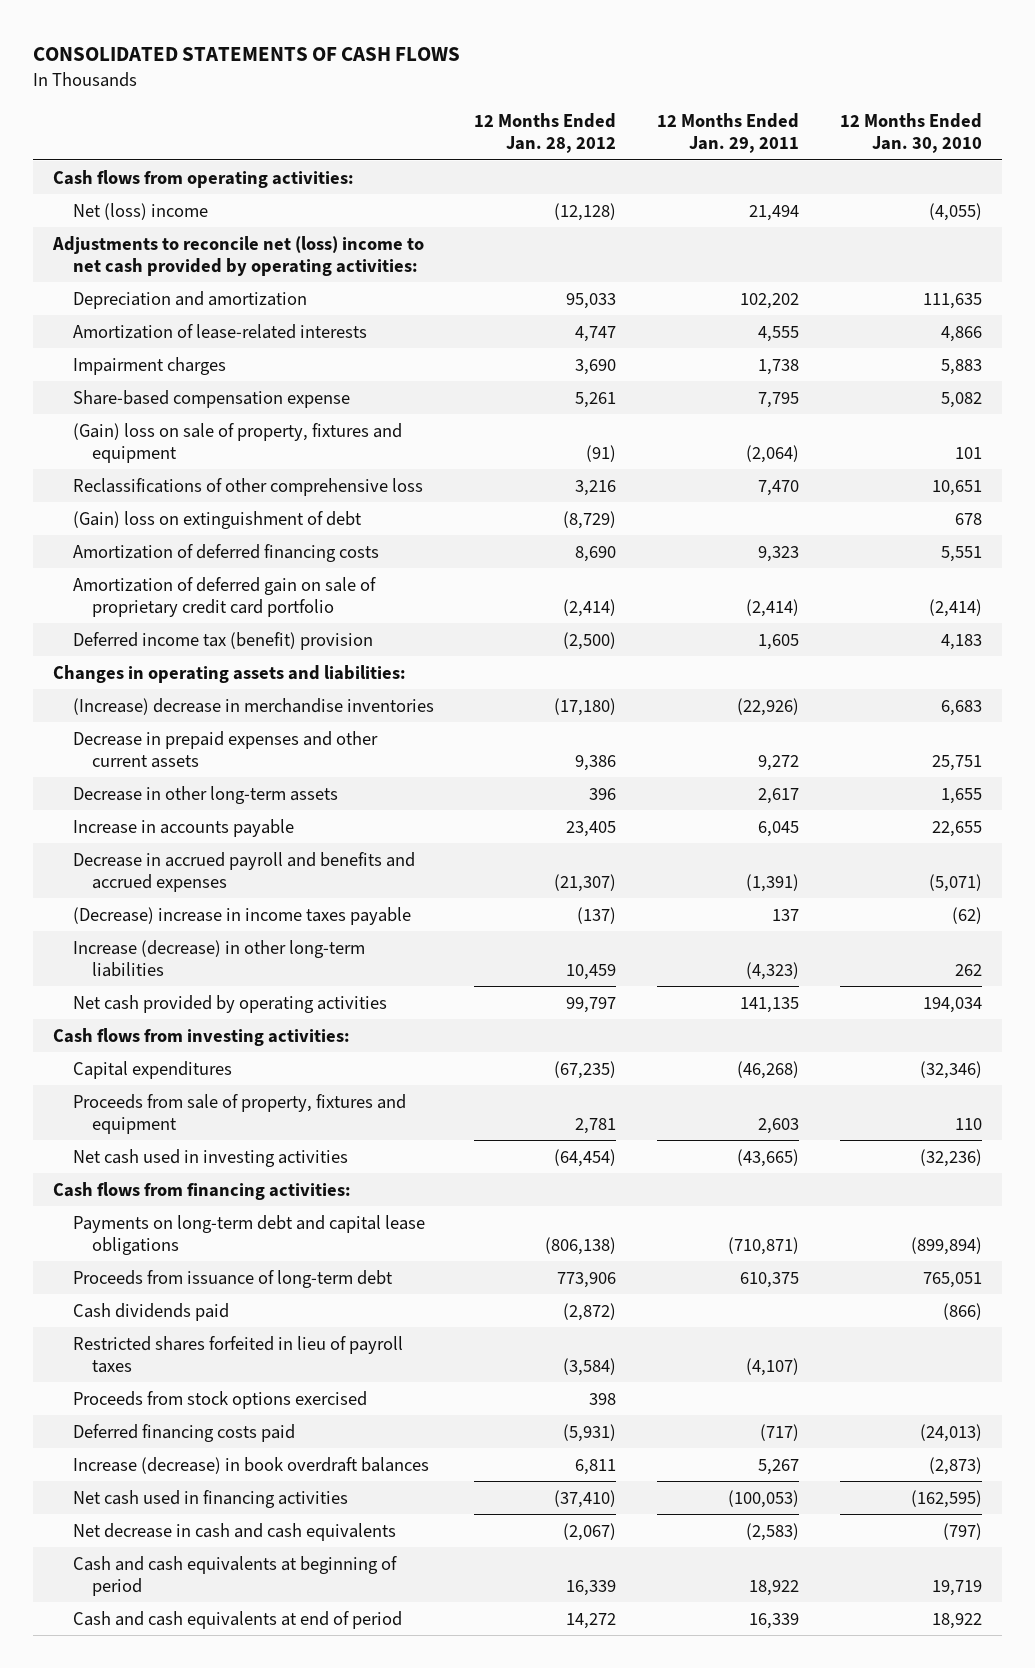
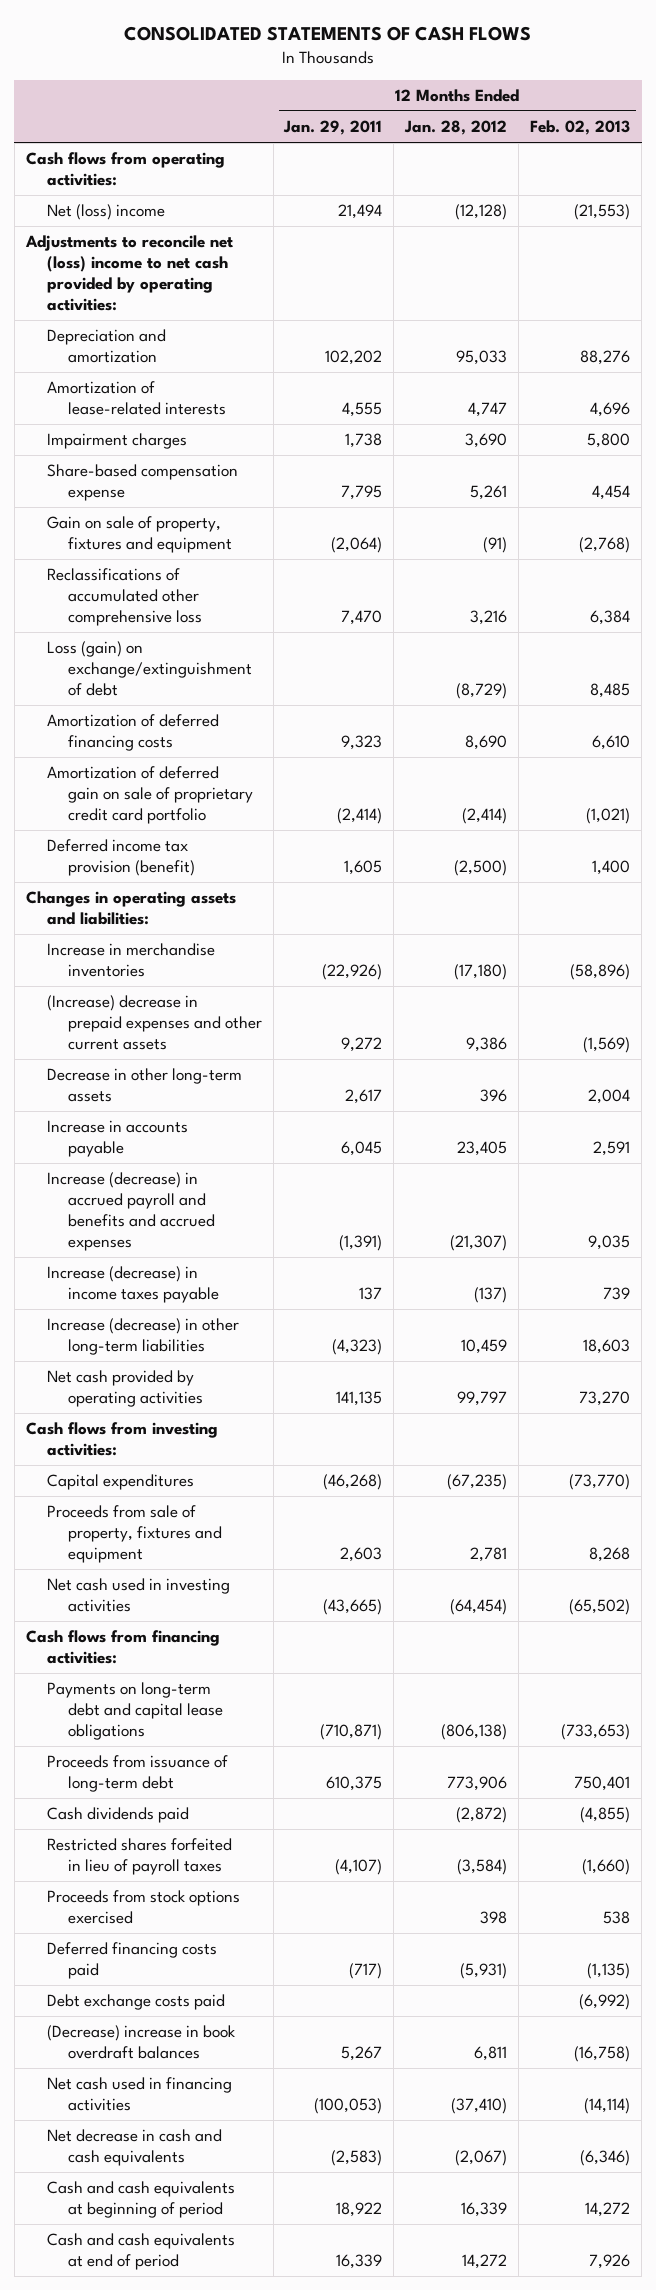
- | 12 Months Ended Jan. 28, 2012 | 12 Months Ended Jan. 29, 2011 | 12 Months Ended Jan. 30, 2010
+ | 12 Months Ended Jan. 29, 2011 | 12 Months Ended Jan. 28, 2012 | 12 Months Ended Feb. 02, 2013
- (Gain) loss on sale of property, fixtures and equipment | (91) | (2,064) | 101
- Reclassifications of other comprehensive loss | 3,216 | 7,470 | 10,651
- (Gain) loss on extinguishment of debt | (8,729) | | 678
+ Gain on sale of property, fixtures and equipment | (2,064) | (91) | (2,768)
+ Reclassifications of accumulated other comprehensive loss | 7,470 | 3,216 | 6,384
+ Loss (gain) on exchange/extinguishment of debt | | (8,729) | 8,485
- Deferred income tax (benefit) provision | (2,500) | 1,605 | 4,183
+ Deferred income tax provision (benefit) | 1,605 | (2,500) | 1,400
- (Increase) decrease in merchandise inventories | (17,180) | (22,926) | 6,683
- Decrease in prepaid expenses and other current assets | 9,386 | 9,272 | 25,751
+ Increase in merchandise inventories | (22,926) | (17,180) | (58,896)
+ (Increase) decrease in prepaid expenses and other current assets | 9,272 | 9,386 | (1,569)
- Decrease in accrued payroll and benefits and accrued expenses | (21,307) | (1,391) | (5,071)
- (Decrease) increase in income taxes payable | (137) | 137 | (62)
+ Increase (decrease) in accrued payroll and benefits and accrued expenses | (1,391) | (21,307) | 9,035
+ Increase (decrease) in income taxes payable | 137 | (137) | 739
- Increase (decrease) in book overdraft balances | 6,811 | 5,267 | (2,873)
+ Debt exchange costs paid | | | (6,992)
+ (Decrease) increase in book overdraft balances | 5,267 | 6,811 | (16,758)

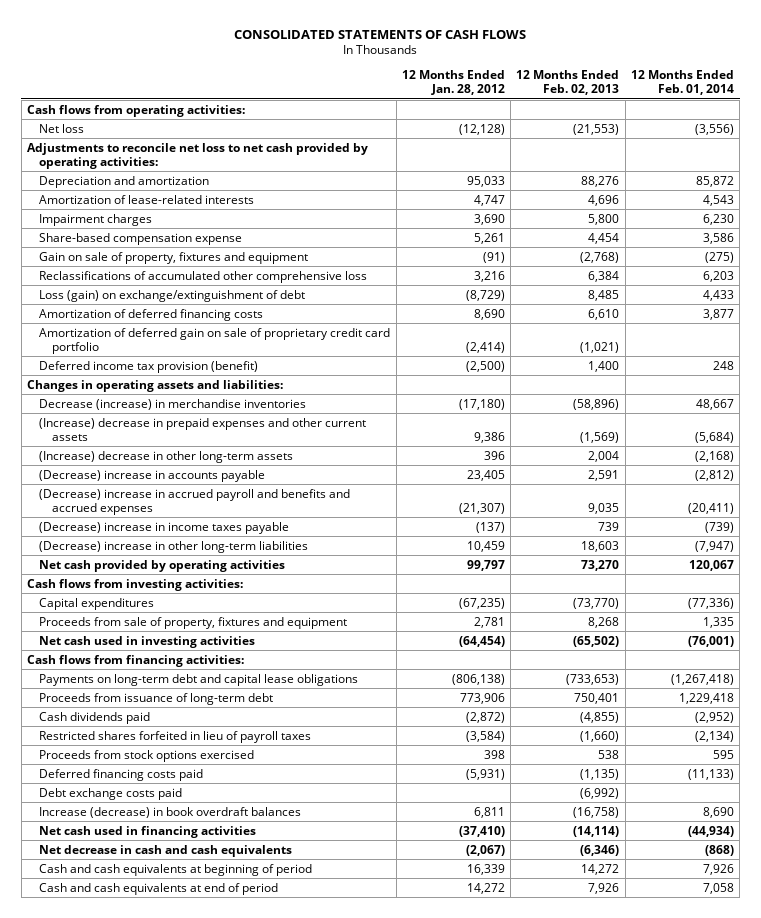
- | 12 Months Ended Jan. 29, 2011 | 12 Months Ended Jan. 28, 2012 | 12 Months Ended Feb. 02, 2013
+ | 12 Months Ended Jan. 28, 2012 | 12 Months Ended Feb. 02, 2013 | 12 Months Ended Feb. 01, 2014
- Net (loss) income | 21,494 | (12,128) | (21,553)
- Adjustments to reconcile net (loss) income to net cash provided by operating activities:
+ Net loss | (12,128) | (21,553) | (3,556)
+ Adjustments to reconcile net loss to net cash provided by operating activities:
- Increase in merchandise inventories | (22,926) | (17,180) | (58,896)
+ Decrease (increase) in merchandise inventories | (17,180) | (58,896) | 48,667
- Decrease in other long-term assets | 2,617 | 396 | 2,004
- Increase in accounts payable | 6,045 | 23,405 | 2,591
- Increase (decrease) in accrued payroll and benefits and accrued expenses | (1,391) | (21,307) | 9,035
- Increase (decrease) in income taxes payable | 137 | (137) | 739
- Increase (decrease) in other long-term liabilities | (4,323) | 10,459 | 18,603
+ (Increase) decrease in other long-term assets | 396 | 2,004 | (2,168)
+ (Decrease) increase in accounts payable | 23,405 | 2,591 | (2,812)
+ (Decrease) increase in accrued payroll and benefits and accrued expenses | (21,307) | 9,035 | (20,411)
+ (Decrease) increase in income taxes payable | (137) | 739 | (739)
+ (Decrease) increase in other long-term liabilities | 10,459 | 18,603 | (7,947)
- (Decrease) increase in book overdraft balances | 5,267 | 6,811 | (16,758)
+ Increase (decrease) in book overdraft balances | 6,811 | (16,758) | 8,690

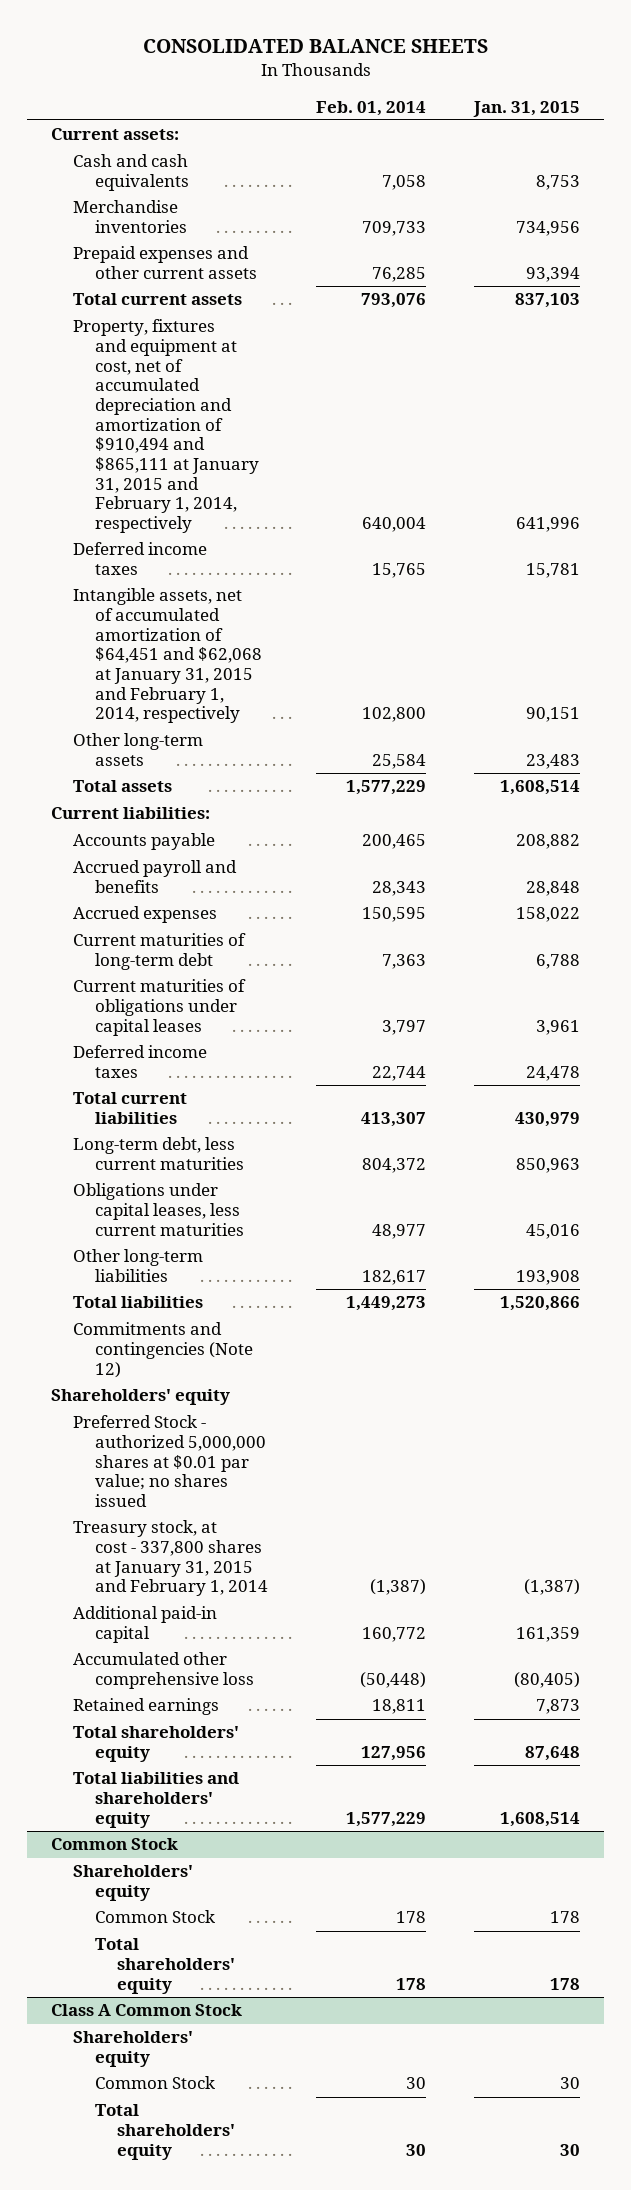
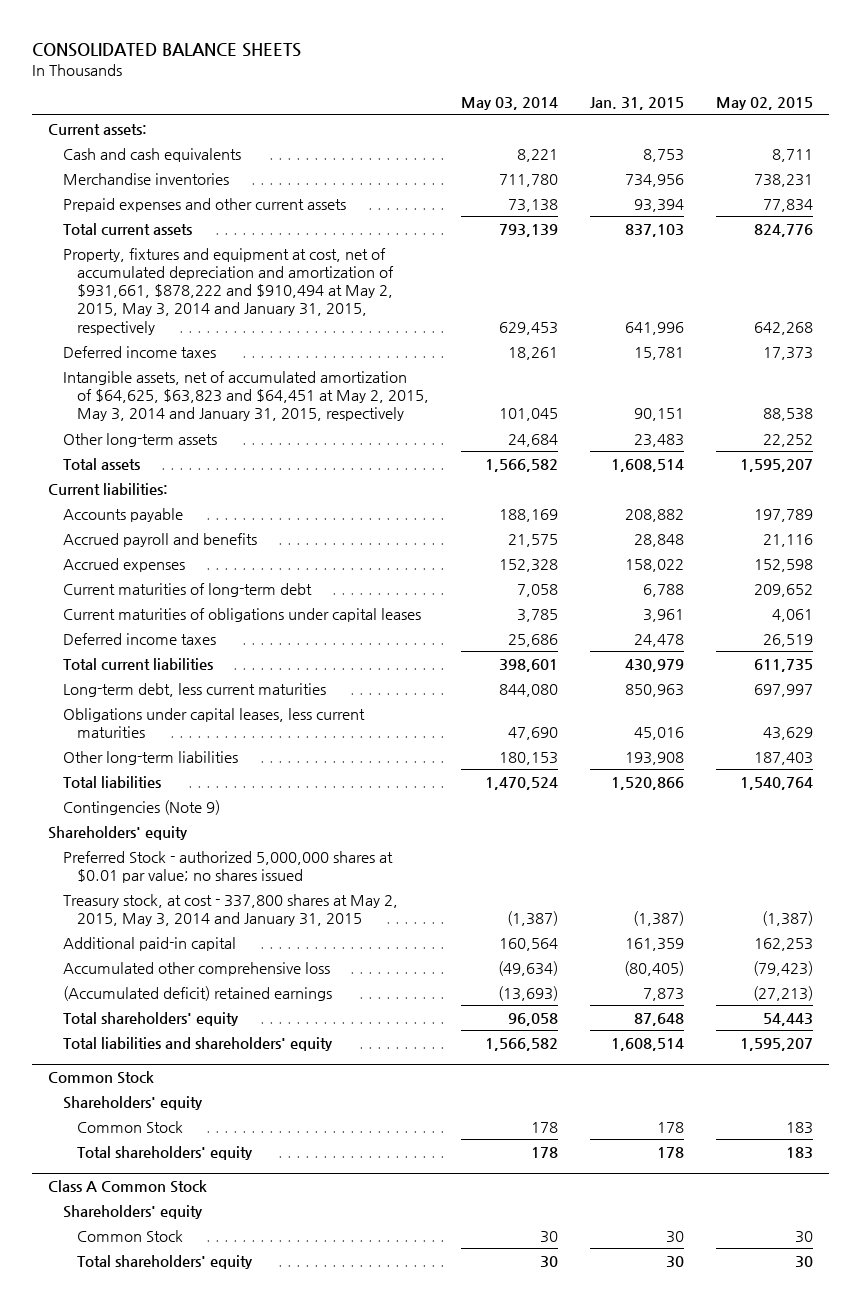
- | Feb. 01, 2014 | Jan. 31, 2015
+ | May 03, 2014 | Jan. 31, 2015 | May 02, 2015
- Property, fixtures and equipment at cost, net of accumulated depreciation and amortization of $910,494 and $865,111 at January 31, 2015 and February 1, 2014, respectively | 640,004 | 641,996
+ Property, fixtures and equipment at cost, net of accumulated depreciation and amortization of $931,661, $878,222 and $910,494 at May 2, 2015, May 3, 2014 and January 31, 2015, respectively | 629,453 | 641,996 | 642,268
- Intangible assets, net of accumulated amortization of $64,451 and $62,068 at January 31, 2015 and February 1, 2014, respectively | 102,800 | 90,151
+ Intangible assets, net of accumulated amortization of $64,625, $63,823 and $64,451 at May 2, 2015, May 3, 2014 and January 31, 2015, respectively | 101,045 | 90,151 | 88,538
- Commitments and contingencies (Note 12)
+ Contingencies (Note 9)
- Treasury stock, at cost - 337,800 shares at January 31, 2015 and February 1, 2014 | (1,387) | (1,387)
+ Treasury stock, at cost - 337,800 shares at May 2, 2015, May 3, 2014 and January 31, 2015 | (1,387) | (1,387) | (1,387)
- Retained earnings | 18,811 | 7,873
+ (Accumulated deficit) retained earnings | (13,693) | 7,873 | (27,213)

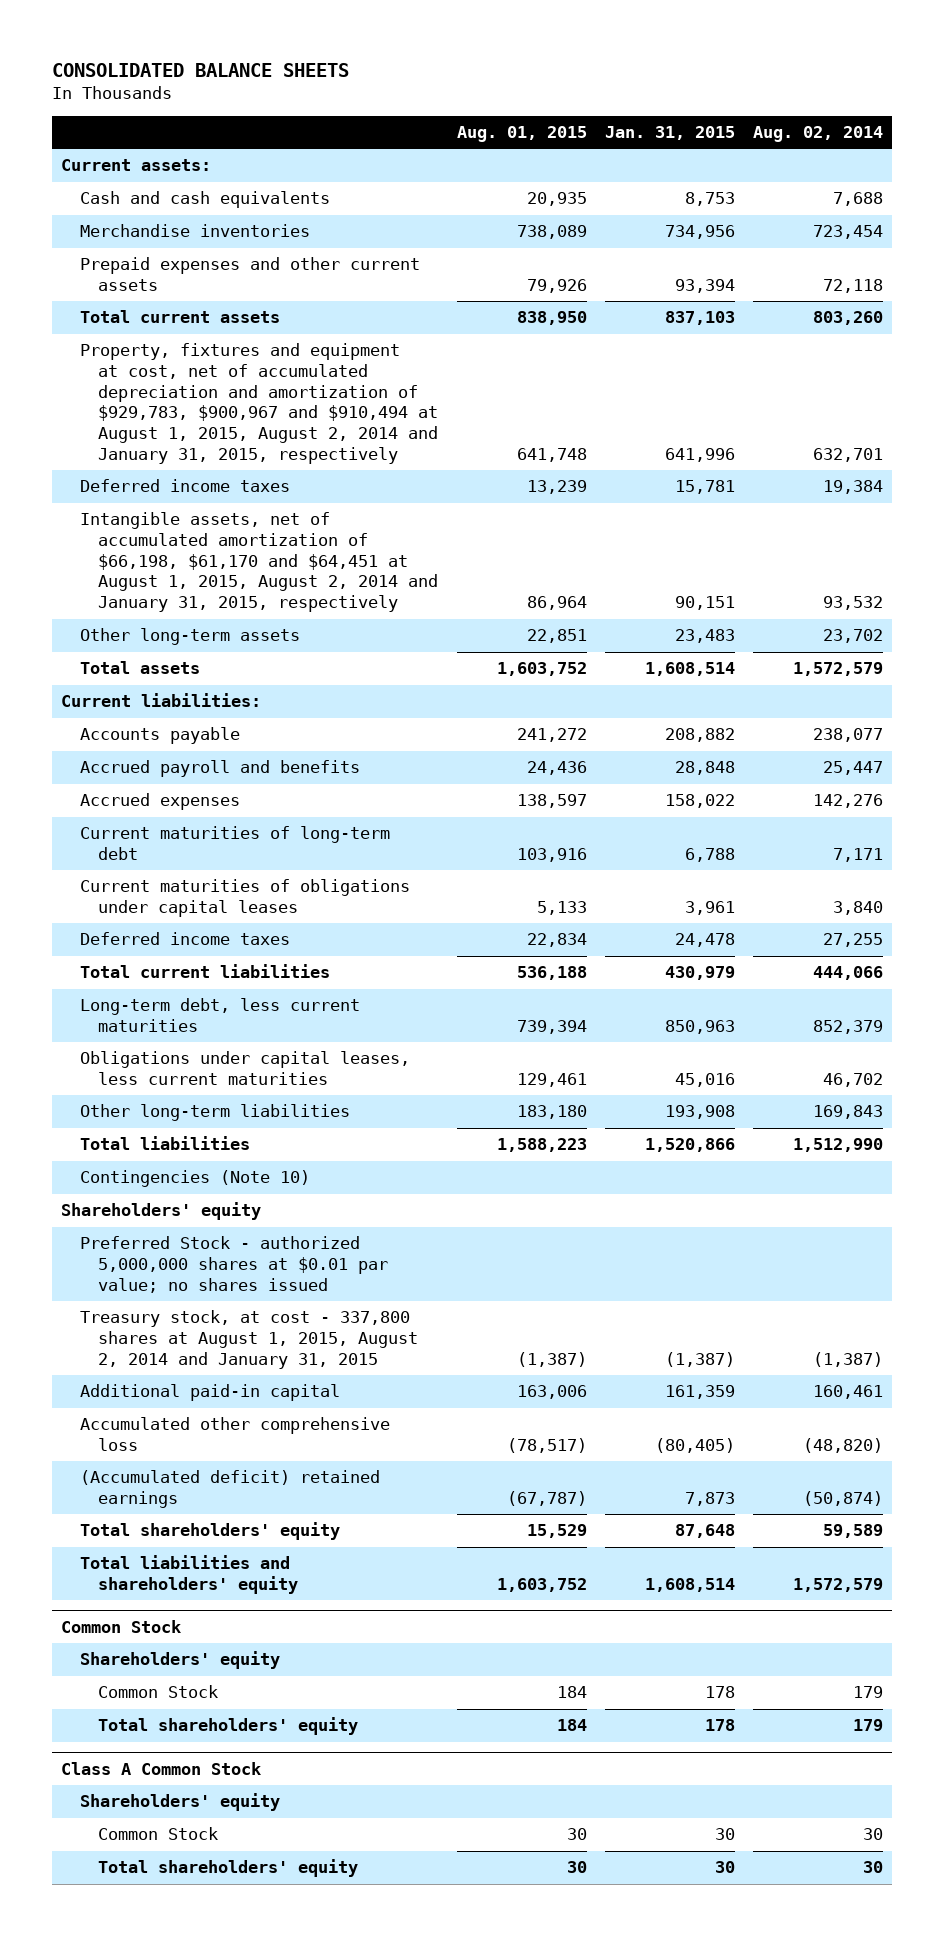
- | May 03, 2014 | Jan. 31, 2015 | May 02, 2015
+ | Aug. 01, 2015 | Jan. 31, 2015 | Aug. 02, 2014
- Property, fixtures and equipment at cost, net of accumulated depreciation and amortization of $931,661, $878,222 and $910,494 at May 2, 2015, May 3, 2014 and January 31, 2015, respectively | 629,453 | 641,996 | 642,268
+ Property, fixtures and equipment at cost, net of accumulated depreciation and amortization of $929,783, $900,967 and $910,494 at August 1, 2015, August 2, 2014 and January 31, 2015, respectively | 641,748 | 641,996 | 632,701
- Intangible assets, net of accumulated amortization of $64,625, $63,823 and $64,451 at May 2, 2015, May 3, 2014 and January 31, 2015, respectively | 101,045 | 90,151 | 88,538
+ Intangible assets, net of accumulated amortization of $66,198, $61,170 and $64,451 at August 1, 2015, August 2, 2014 and January 31, 2015, respectively | 86,964 | 90,151 | 93,532
- Contingencies (Note 9)
+ Contingencies (Note 10)
- Treasury stock, at cost - 337,800 shares at May 2, 2015, May 3, 2014 and January 31, 2015 | (1,387) | (1,387) | (1,387)
+ Treasury stock, at cost - 337,800 shares at August 1, 2015, August 2, 2014 and January 31, 2015 | (1,387) | (1,387) | (1,387)

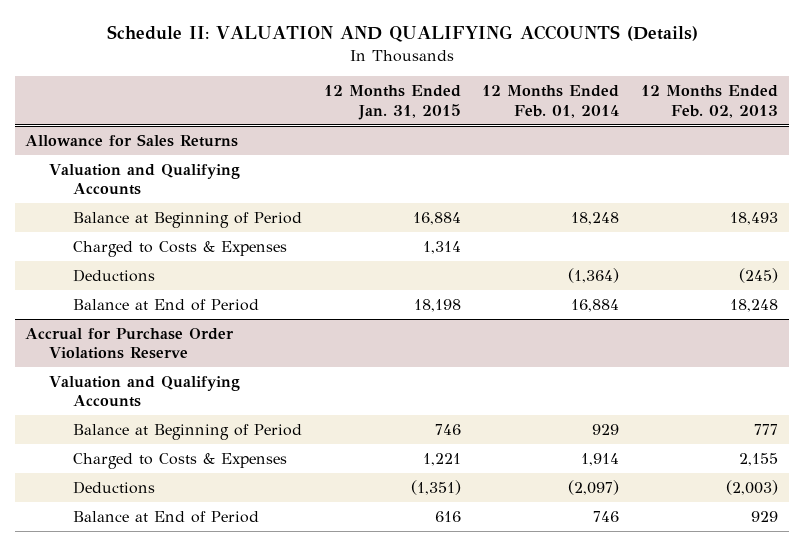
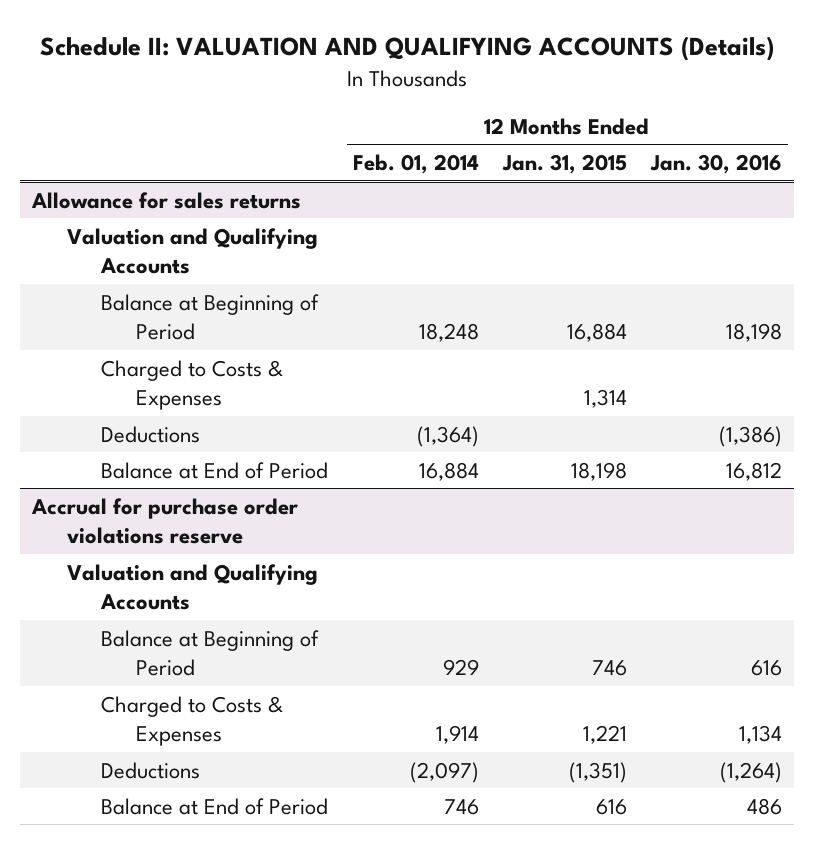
- | 12 Months Ended Jan. 31, 2015 | 12 Months Ended Feb. 01, 2014 | 12 Months Ended Feb. 02, 2013
+ | 12 Months Ended Feb. 01, 2014 | 12 Months Ended Jan. 31, 2015 | 12 Months Ended Jan. 30, 2016
- Allowance for Sales Returns
+ Allowance for sales returns
- Accrual for Purchase Order Violations Reserve
+ Accrual for purchase order violations reserve

